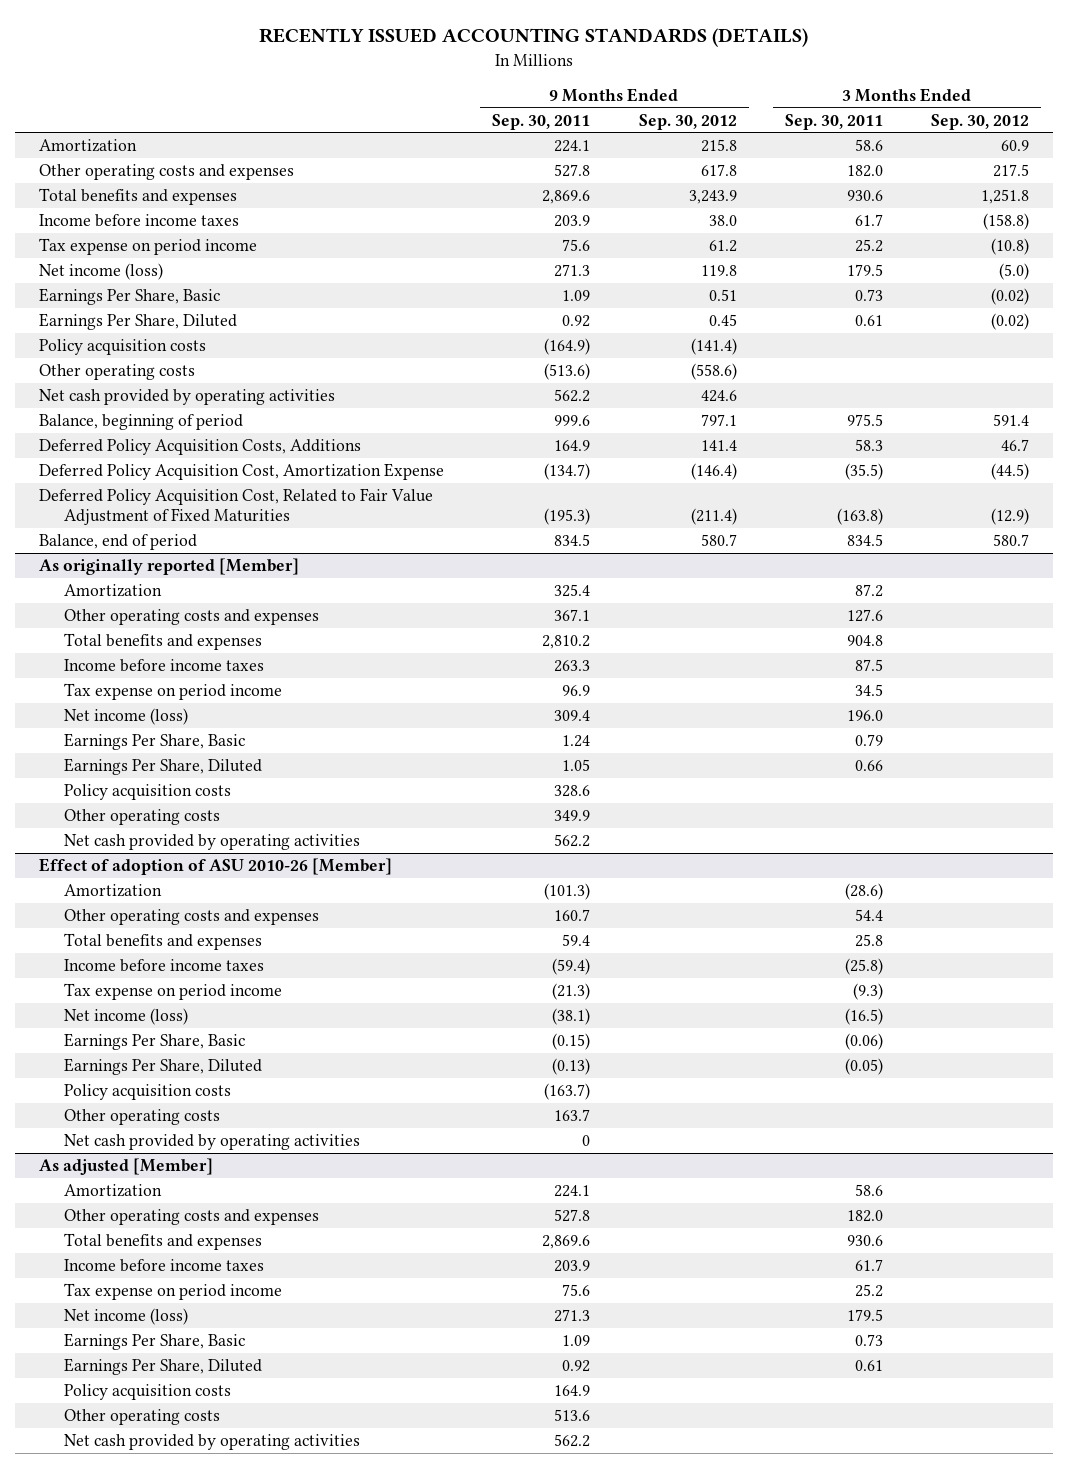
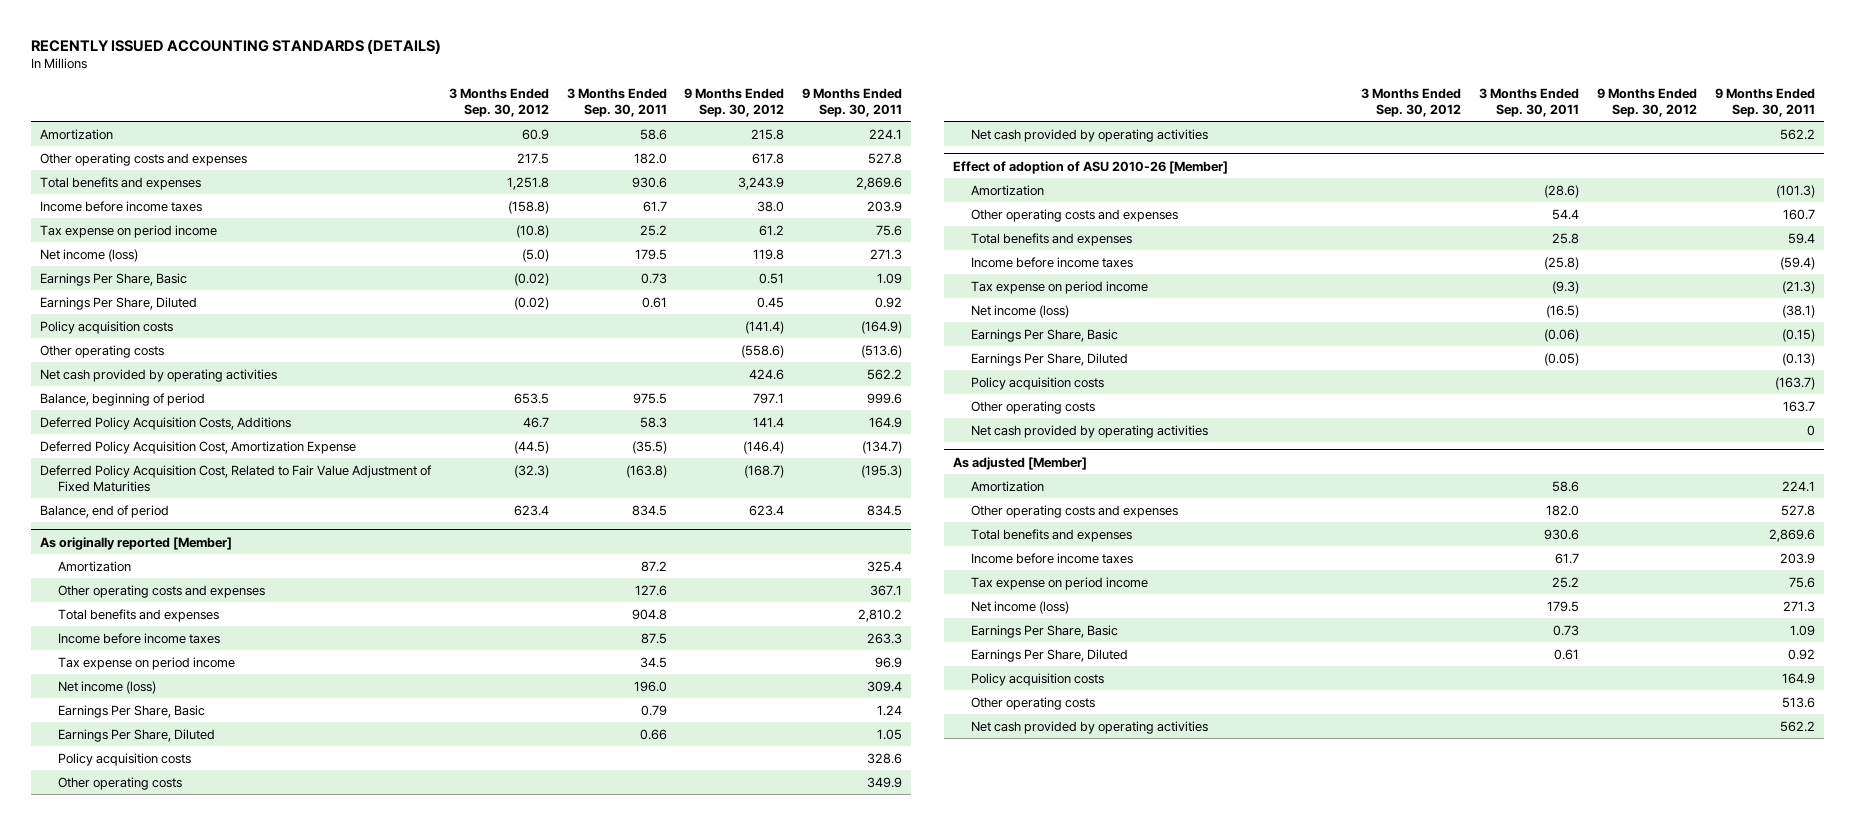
- | 9 Months Ended Sep. 30, 2011 | 9 Months Ended Sep. 30, 2012 | 3 Months Ended Sep. 30, 2011 | 3 Months Ended Sep. 30, 2012
+ | 3 Months Ended Sep. 30, 2012 | 3 Months Ended Sep. 30, 2011 | 9 Months Ended Sep. 30, 2012 | 9 Months Ended Sep. 30, 2011
- Balance, beginning of period | 999.6 | 797.1 | 975.5 | 591.4
+ Balance, beginning of period | 653.5 | 975.5 | 797.1 | 999.6
- Deferred Policy Acquisition Cost, Related to Fair Value Adjustment of Fixed Maturities | (195.3) | (211.4) | (163.8) | (12.9)
- Balance, end of period | 834.5 | 580.7 | 834.5 | 580.7
+ Deferred Policy Acquisition Cost, Related to Fair Value Adjustment of Fixed Maturities | (32.3) | (163.8) | (168.7) | (195.3)
+ Balance, end of period | 623.4 | 834.5 | 623.4 | 834.5

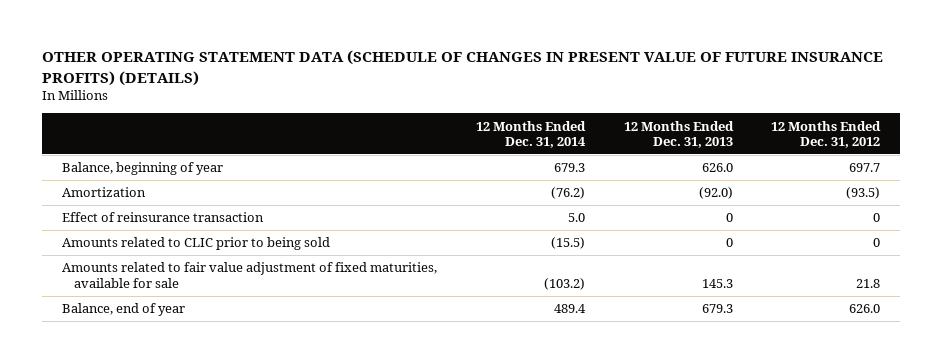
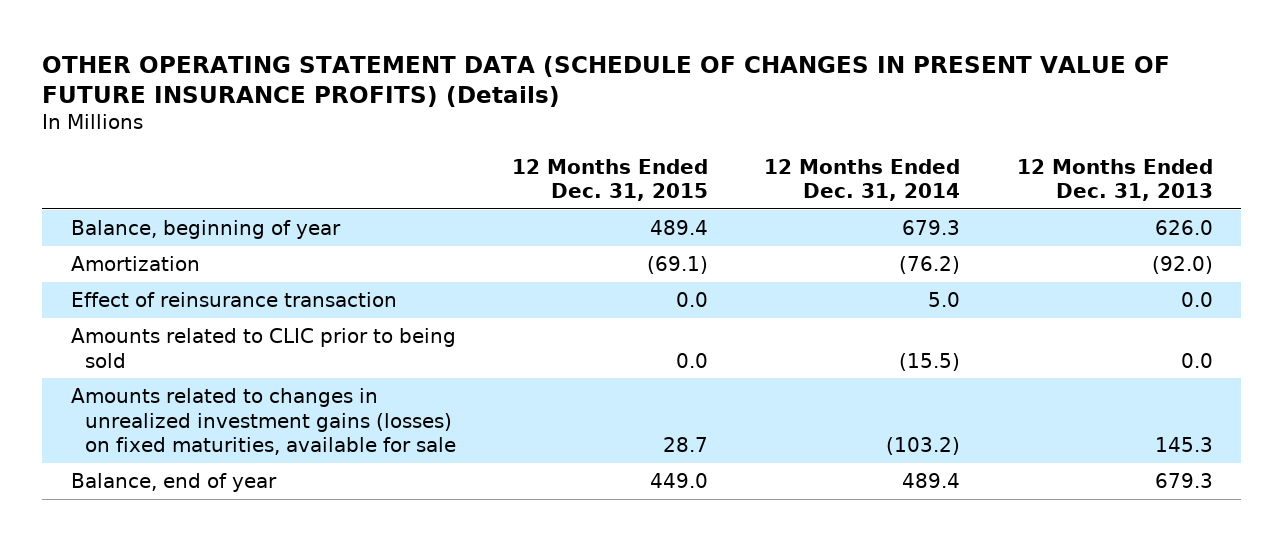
- OTHER OPERATING STATEMENT DATA (SCHEDULE OF CHANGES IN PRESENT VALUE OF FUTURE INSURANCE PROFITS) (DETAILS)
+ OTHER OPERATING STATEMENT DATA (SCHEDULE OF CHANGES IN PRESENT VALUE OF FUTURE INSURANCE PROFITS) (Details)
- | 12 Months Ended Dec. 31, 2014 | 12 Months Ended Dec. 31, 2013 | 12 Months Ended Dec. 31, 2012
+ | 12 Months Ended Dec. 31, 2015 | 12 Months Ended Dec. 31, 2014 | 12 Months Ended Dec. 31, 2013
- Effect of reinsurance transaction | 5.0 | 0 | 0
- Amounts related to CLIC prior to being sold | (15.5) | 0 | 0
- Amounts related to fair value adjustment of fixed maturities, available for sale | (103.2) | 145.3 | 21.8
+ Effect of reinsurance transaction | 0.0 | 5.0 | 0.0
+ Amounts related to CLIC prior to being sold | 0.0 | (15.5) | 0.0
+ Amounts related to changes in unrealized investment gains (losses) on fixed maturities, available for sale | 28.7 | (103.2) | 145.3

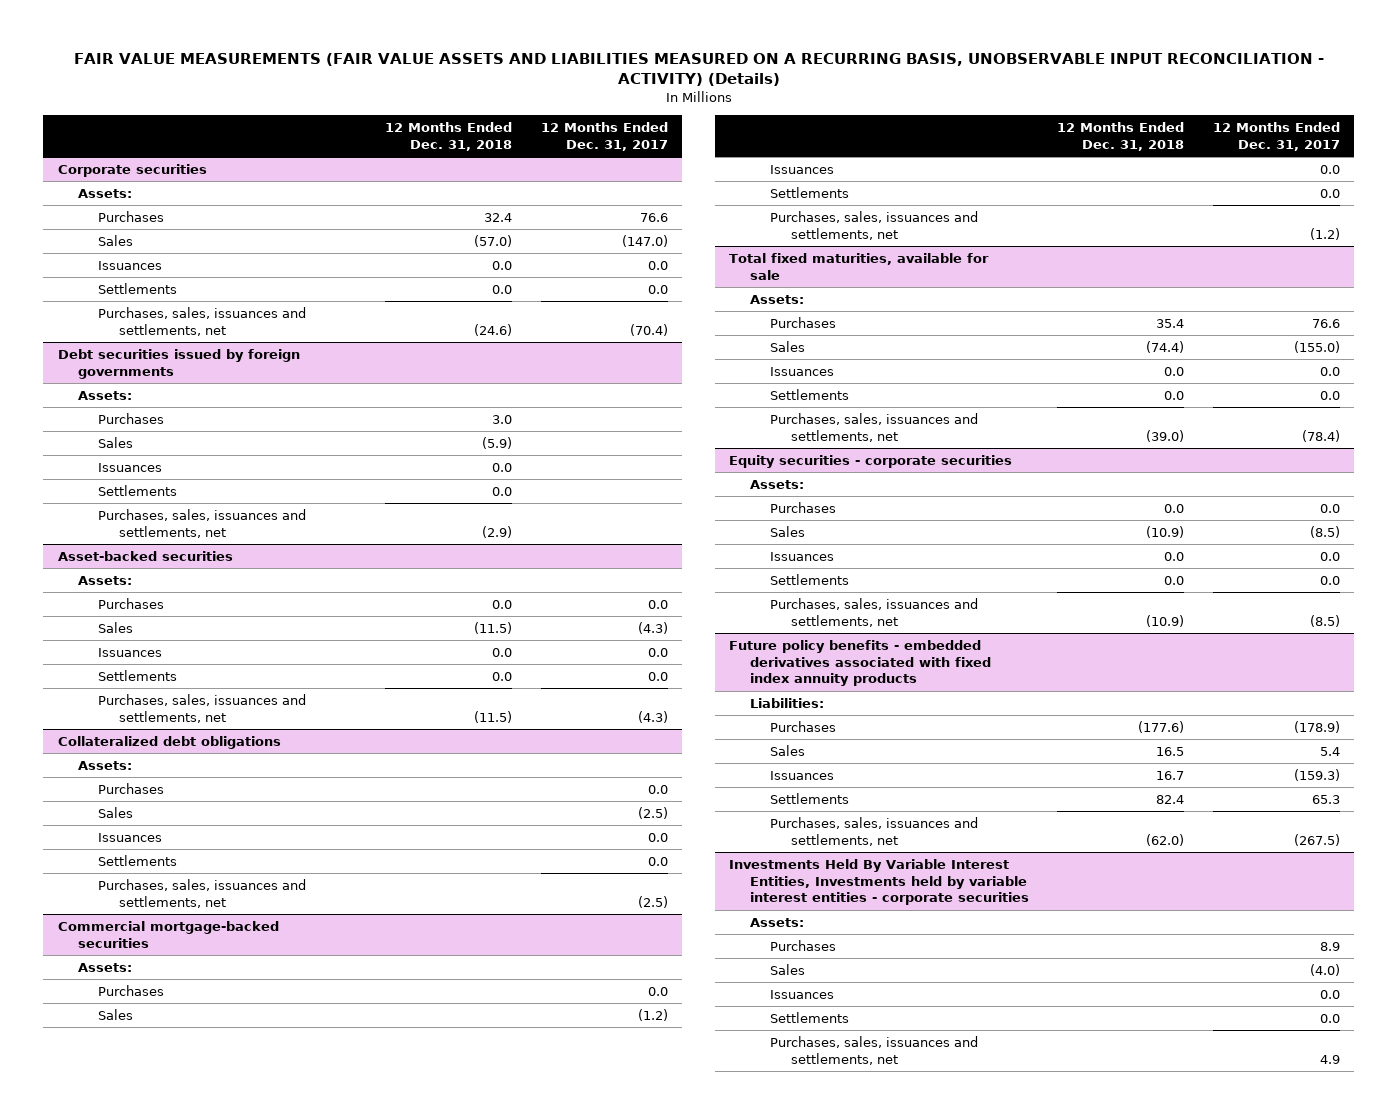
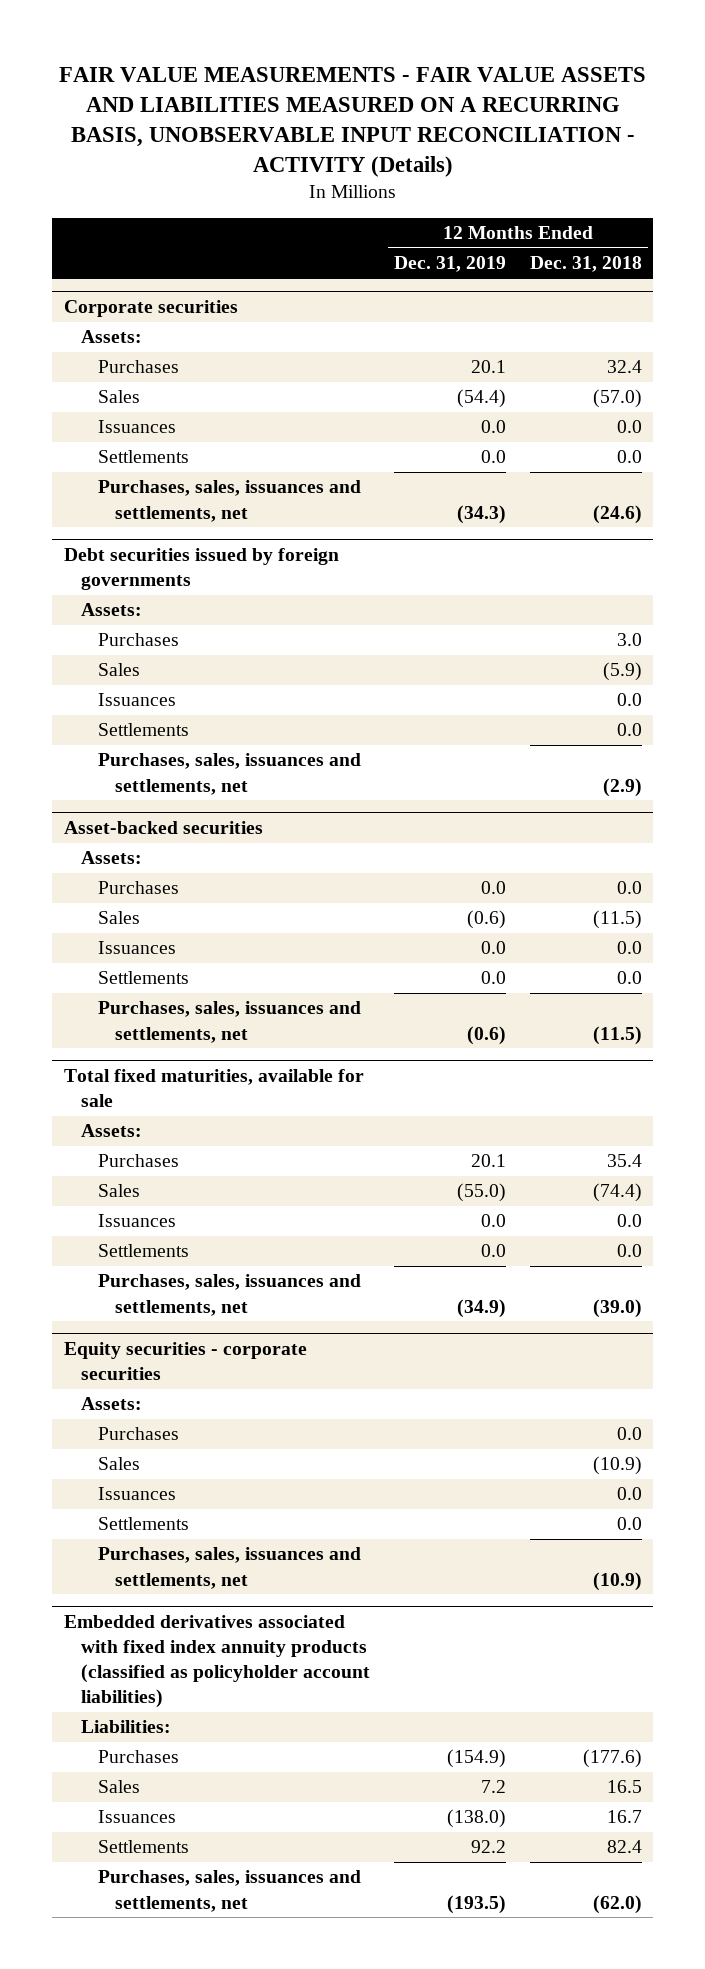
- FAIR VALUE MEASUREMENTS (FAIR VALUE ASSETS AND LIABILITIES MEASURED ON A RECURRING BASIS, UNOBSERVABLE INPUT RECONCILIATION - ACTIVITY) (Details)
+ FAIR VALUE MEASUREMENTS - FAIR VALUE ASSETS AND LIABILITIES MEASURED ON A RECURRING BASIS, UNOBSERVABLE INPUT RECONCILIATION - ACTIVITY (Details)
- | 12 Months Ended Dec. 31, 2018 | 12 Months Ended Dec. 31, 2017
+ | 12 Months Ended Dec. 31, 2019 | 12 Months Ended Dec. 31, 2018
- Collateralized debt obligations
- Assets:
- Purchases | | 0.0
- Sales | | (2.5)
- Issuances | | 0.0
- Settlements | | 0.0
- Purchases, sales, issuances and settlements, net | | (2.5)
- Commercial mortgage-backed securities
- Assets:
- Purchases | | 0.0
- Sales | | (1.2)
- Issuances | | 0.0
- Settlements | | 0.0
- Purchases, sales, issuances and settlements, net | | (1.2)
- Future policy benefits - embedded derivatives associated with fixed index annuity products
+ Embedded derivatives associated with fixed index annuity products (classified as policyholder account liabilities)
- Investments Held By Variable Interest Entities, Investments held by variable interest entities - corporate securities
- Assets:
- Purchases | | 8.9
- Sales | | (4.0)
- Issuances | | 0.0
- Settlements | | 0.0
- Purchases, sales, issuances and settlements, net | | 4.9

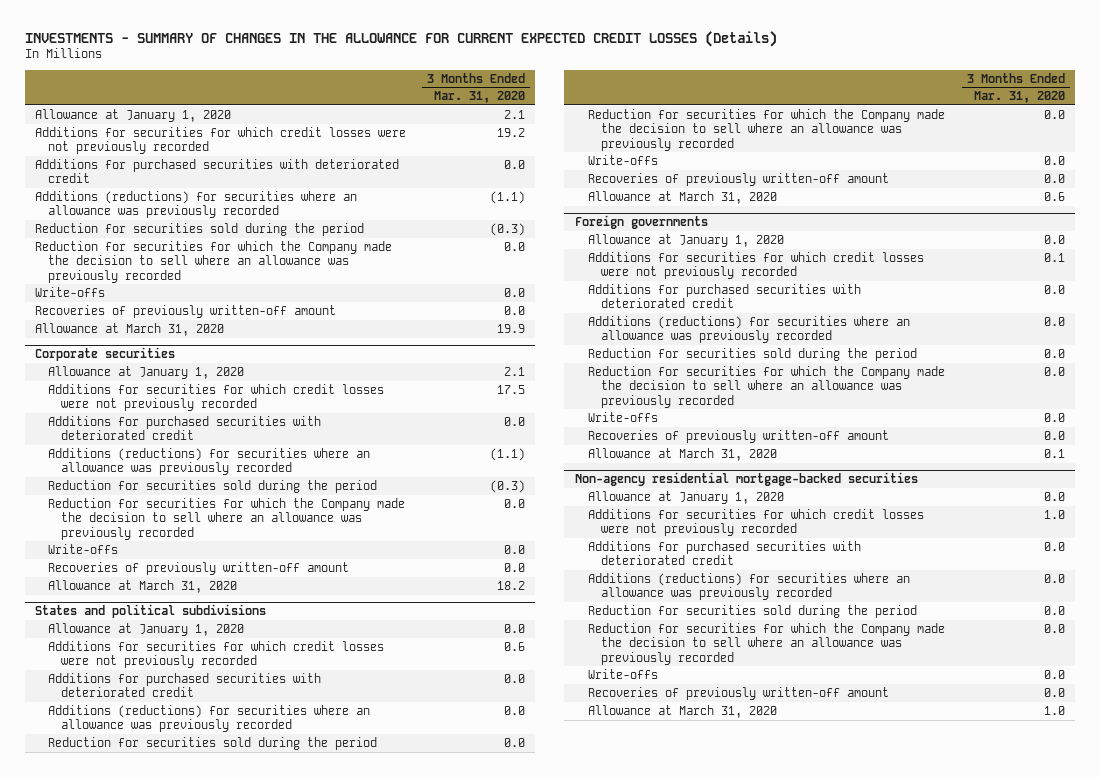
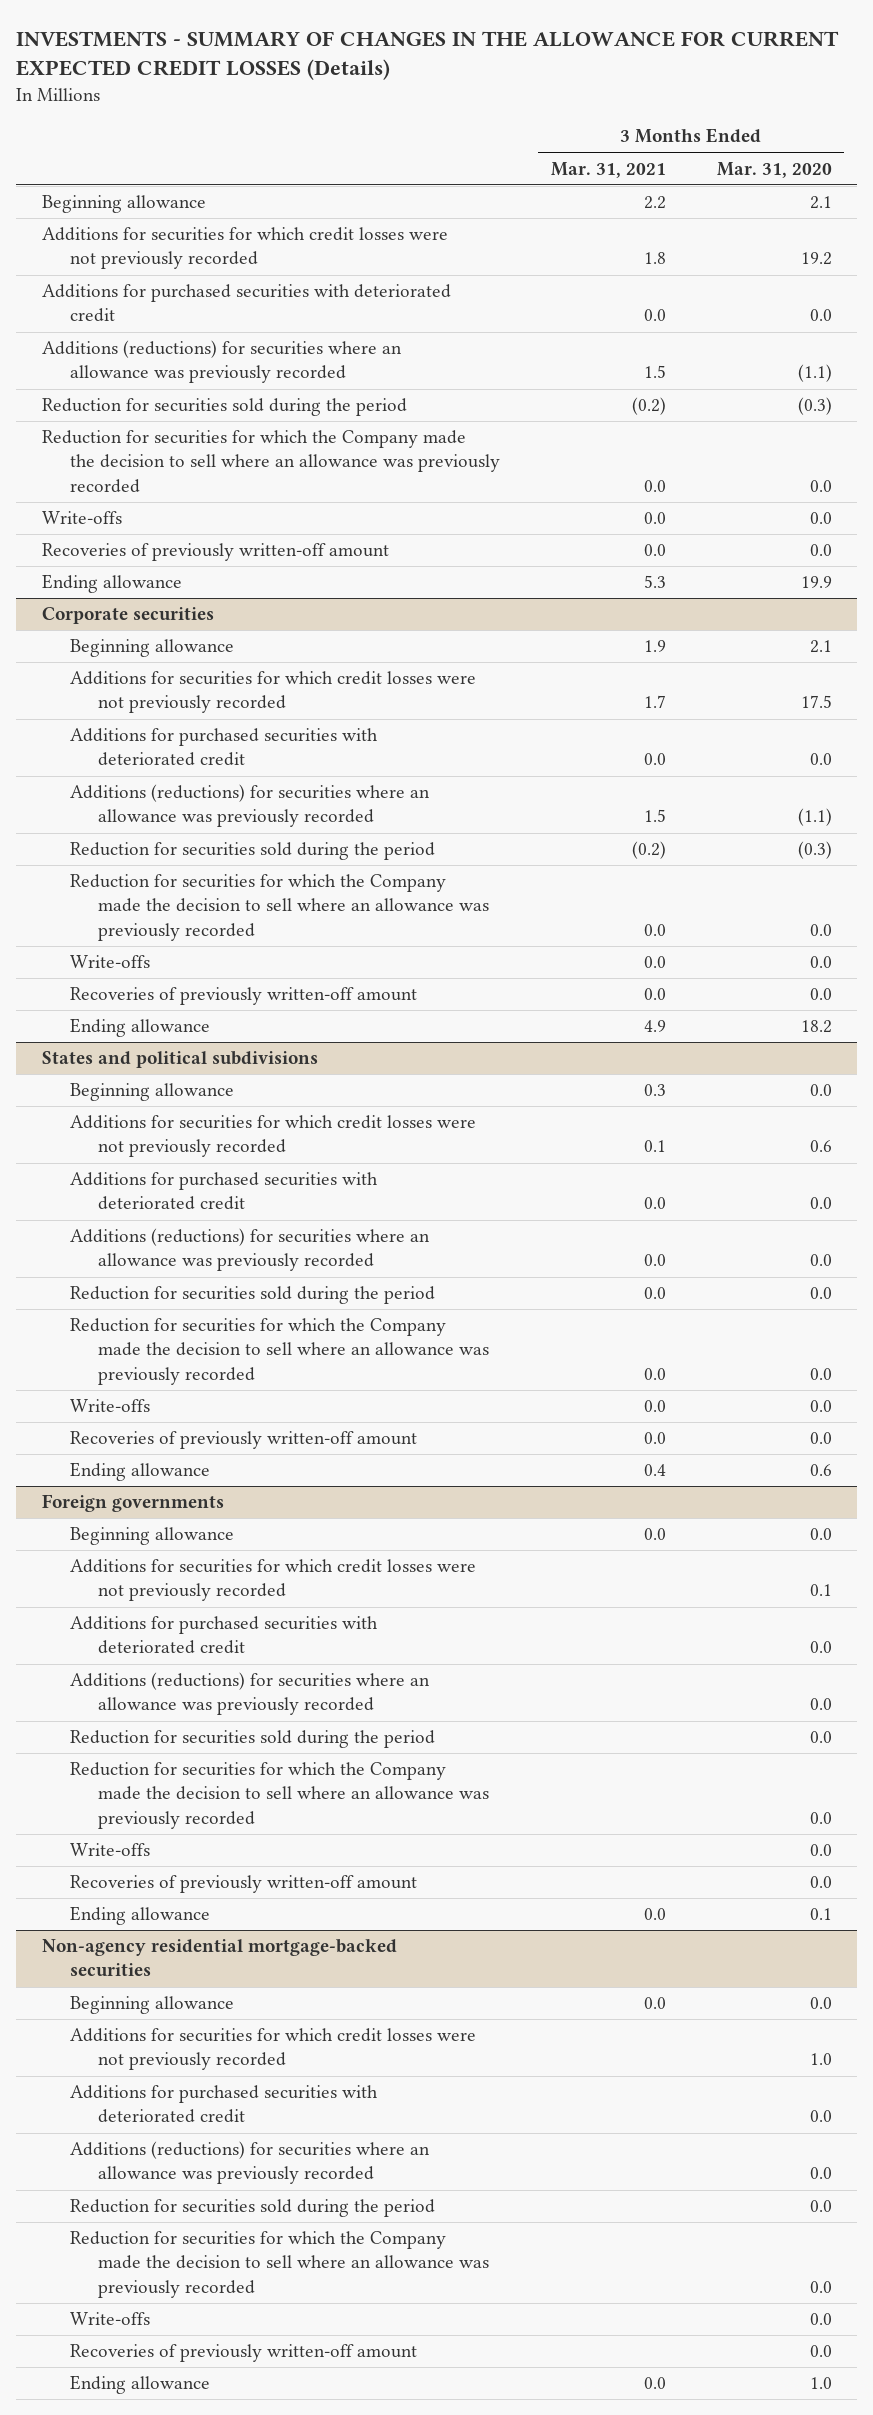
- | 3 Months Ended Mar. 31, 2020
+ | 3 Months Ended Mar. 31, 2021 | 3 Months Ended Mar. 31, 2020
- Allowance at January 1, 2020 | 2.1
+ Beginning allowance | 2.2 | 2.1
- Allowance at March 31, 2020 | 19.9
+ Ending allowance | 5.3 | 19.9
@ Corporate securities
- Allowance at January 1, 2020 | 2.1
+ Beginning allowance | 1.9 | 2.1
- Allowance at March 31, 2020 | 18.2
+ Ending allowance | 4.9 | 18.2
@ States and political subdivisions
- Allowance at January 1, 2020 | 0.0
+ Beginning allowance | 0.3 | 0.0
- Allowance at March 31, 2020 | 0.6
+ Ending allowance | 0.4 | 0.6
@ Foreign governments
- Allowance at January 1, 2020 | 0.0
+ Beginning allowance | 0.0 | 0.0
- Allowance at March 31, 2020 | 0.1
+ Ending allowance | 0.0 | 0.1
@ Non-agency residential mortgage-backed securities
- Allowance at January 1, 2020 | 0.0
+ Beginning allowance | 0.0 | 0.0
- Allowance at March 31, 2020 | 1.0
+ Ending allowance | 0.0 | 1.0

